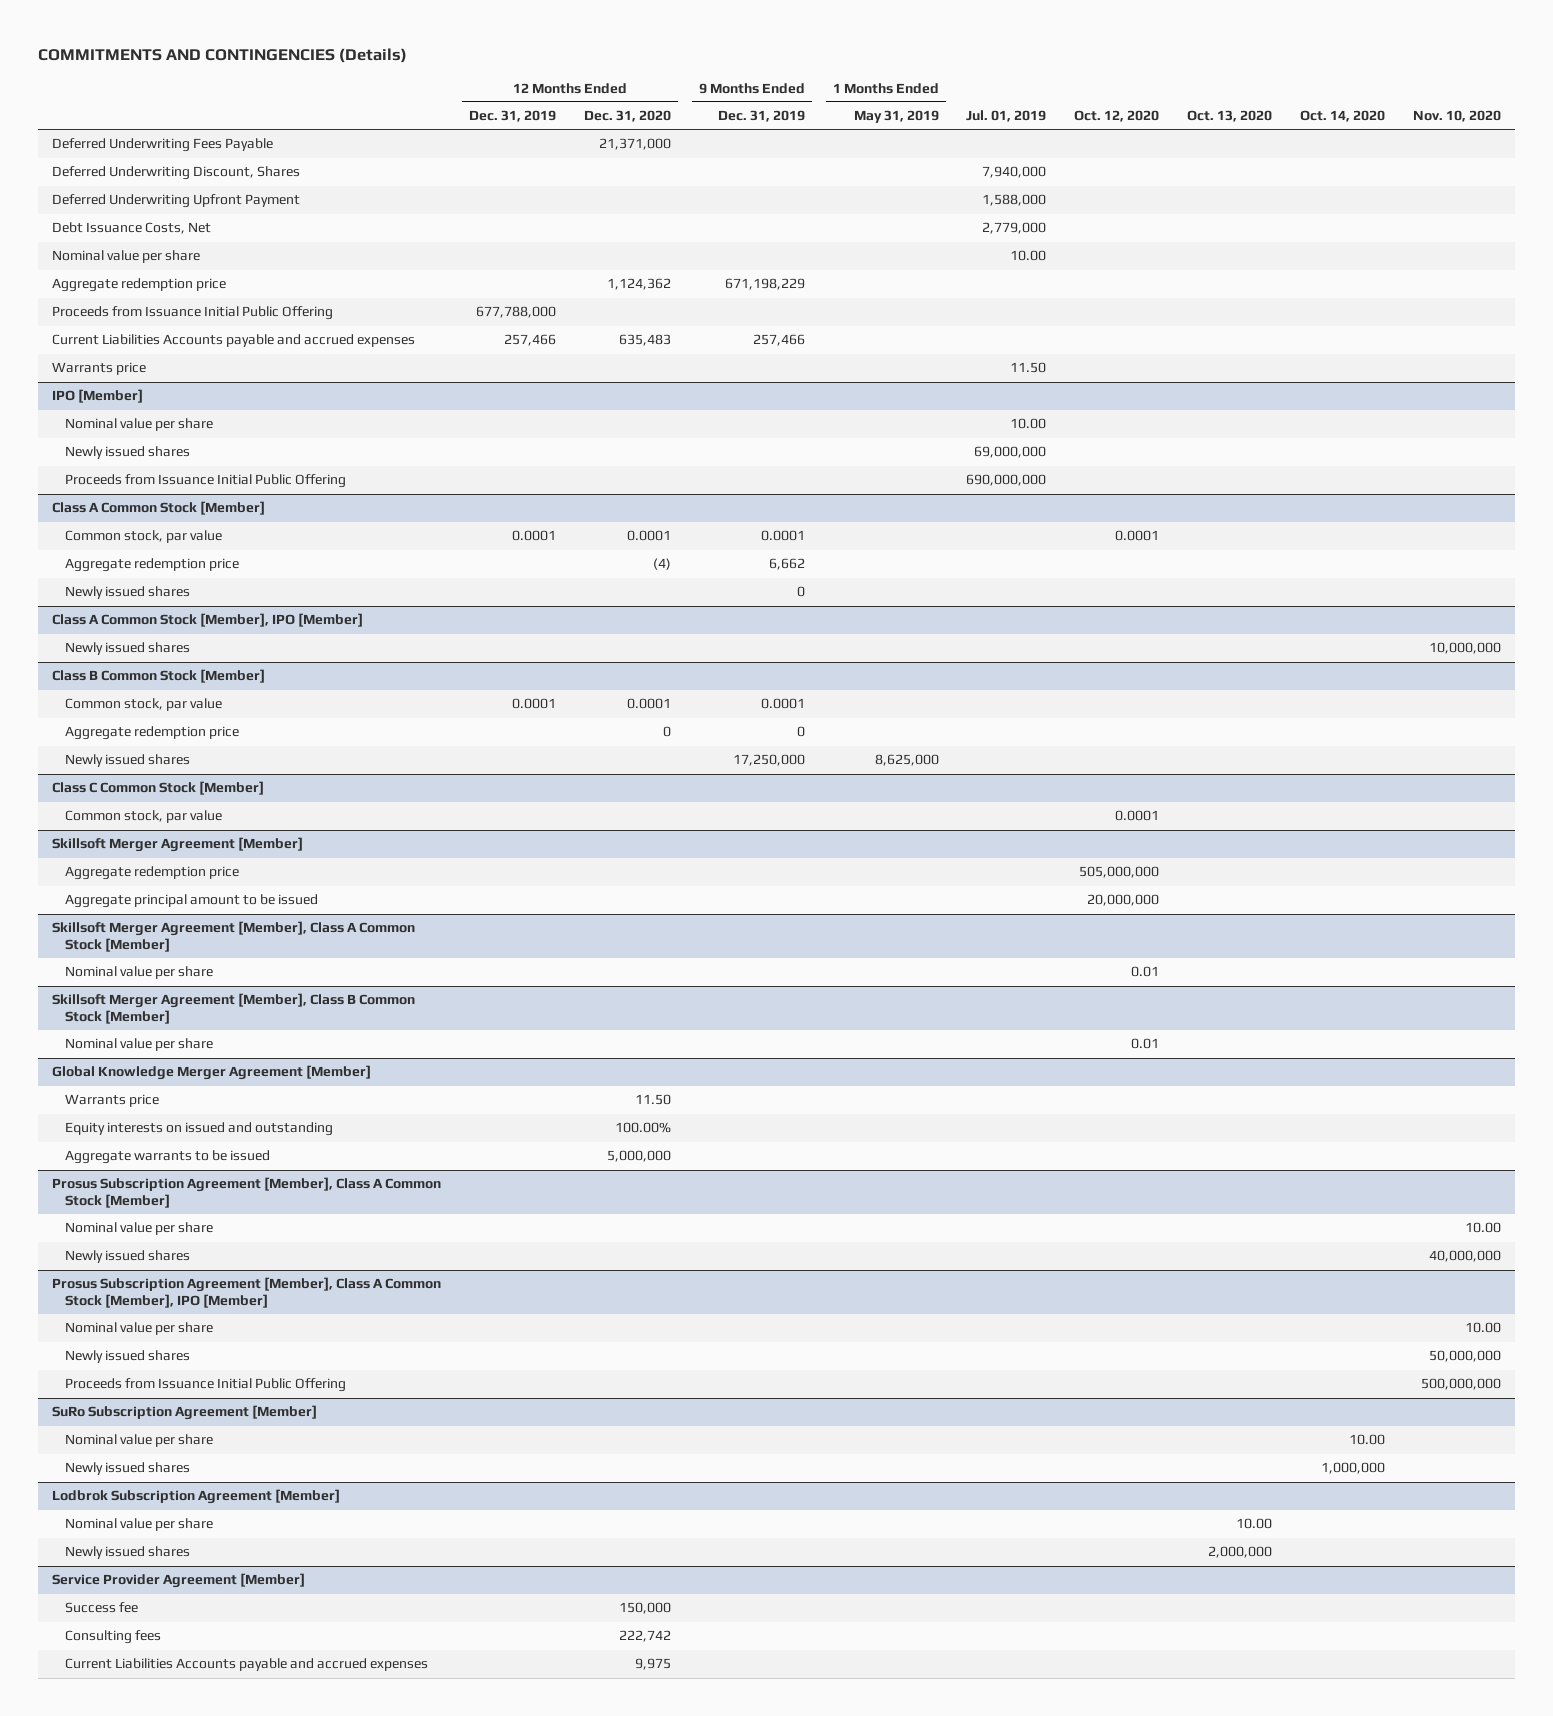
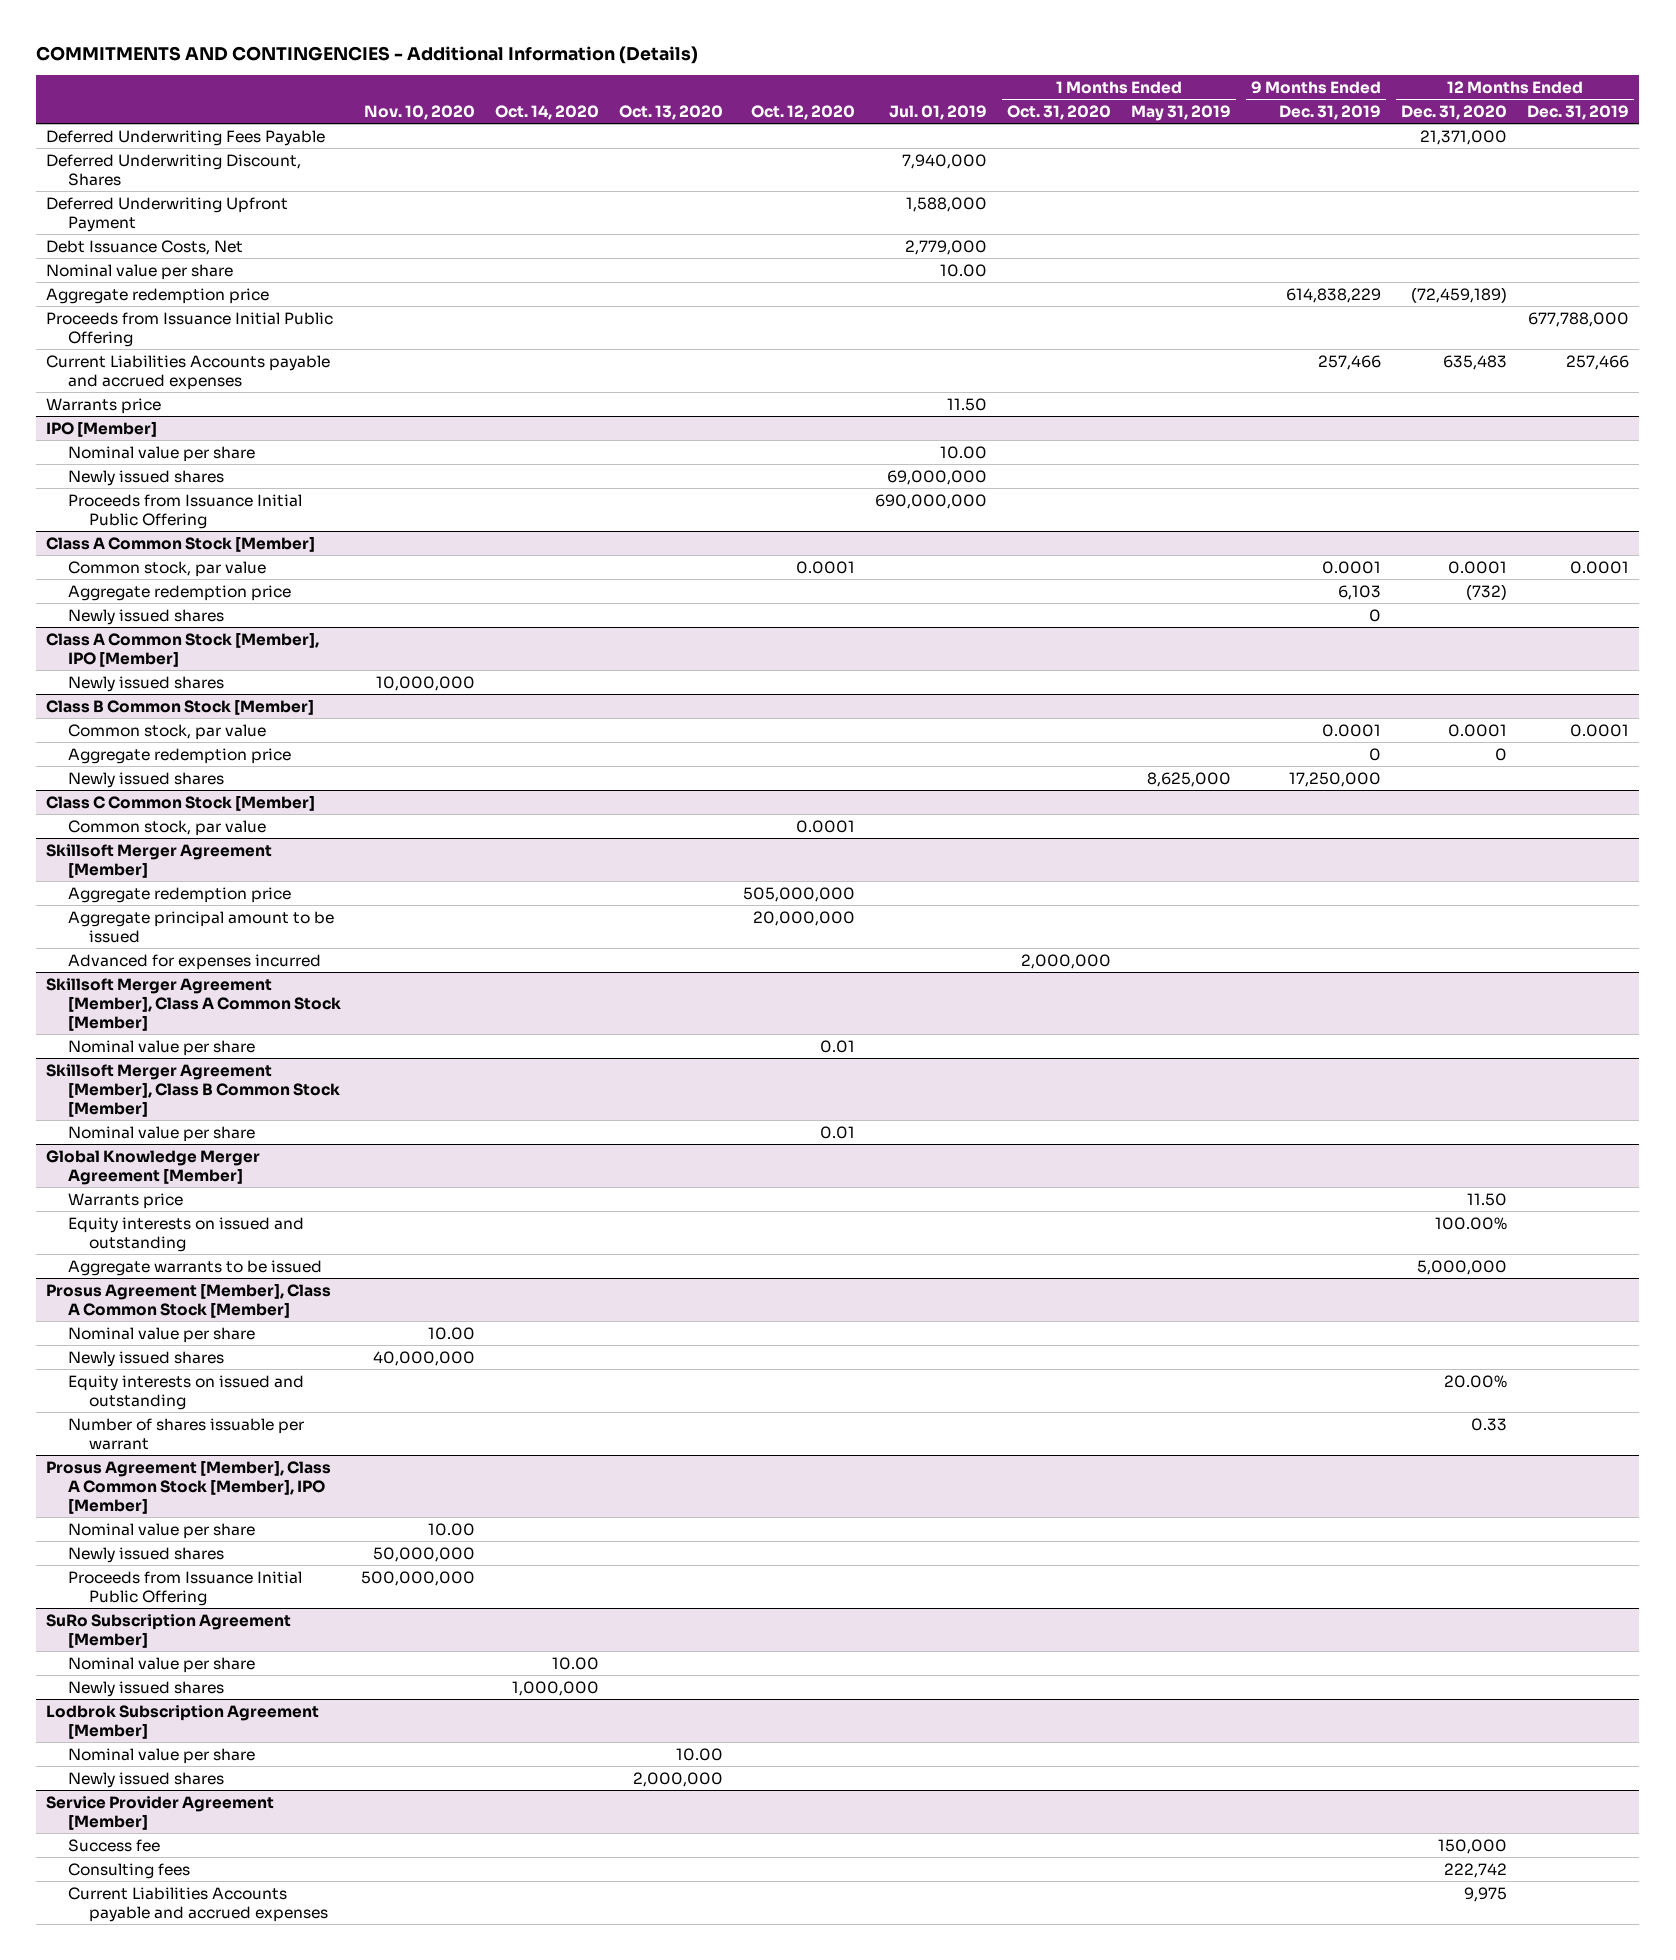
- COMMITMENTS AND CONTINGENCIES (Details)
+ COMMITMENTS AND CONTINGENCIES - Additional Information (Details)
- | 12 Months Ended Dec. 31, 2019 | 12 Months Ended Dec. 31, 2020 | 9 Months Ended Dec. 31, 2019 | 1 Months Ended May 31, 2019 | Jul. 01, 2019 | Oct. 12, 2020 | Oct. 13, 2020 | Oct. 14, 2020 | Nov. 10, 2020
+ | Nov. 10, 2020 | Oct. 14, 2020 | Oct. 13, 2020 | Oct. 12, 2020 | Jul. 01, 2019 | 1 Months Ended Oct. 31, 2020 | 1 Months Ended May 31, 2019 | 9 Months Ended Dec. 31, 2019 | 12 Months Ended Dec. 31, 2020 | 12 Months Ended Dec. 31, 2019
- Aggregate redemption price | | 1,124,362 | 671,198,229 | | | | | |
+ Aggregate redemption price | | | | | | | | 614,838,229 | (72,459,189) |
@ Class A Common Stock [Member]
- Aggregate redemption price | | (4) | 6,662 | | | | | |
+ Aggregate redemption price | | | | | | | | 6,103 | (732) |
@ Skillsoft Merger Agreement [Member]
+ Advanced for expenses incurred | | | | | | 2,000,000 | | | |
- Prosus Subscription Agreement [Member], Class A Common Stock [Member]
+ Prosus Agreement [Member], Class A Common Stock [Member]
- Prosus Subscription Agreement [Member], Class A Common Stock [Member], IPO [Member]
+ Equity interests on issued and outstanding | | | | | | | | | 20.00% |
+ Number of shares issuable per warrant | | | | | | | | | 0.33 |
+ Prosus Agreement [Member], Class A Common Stock [Member], IPO [Member]

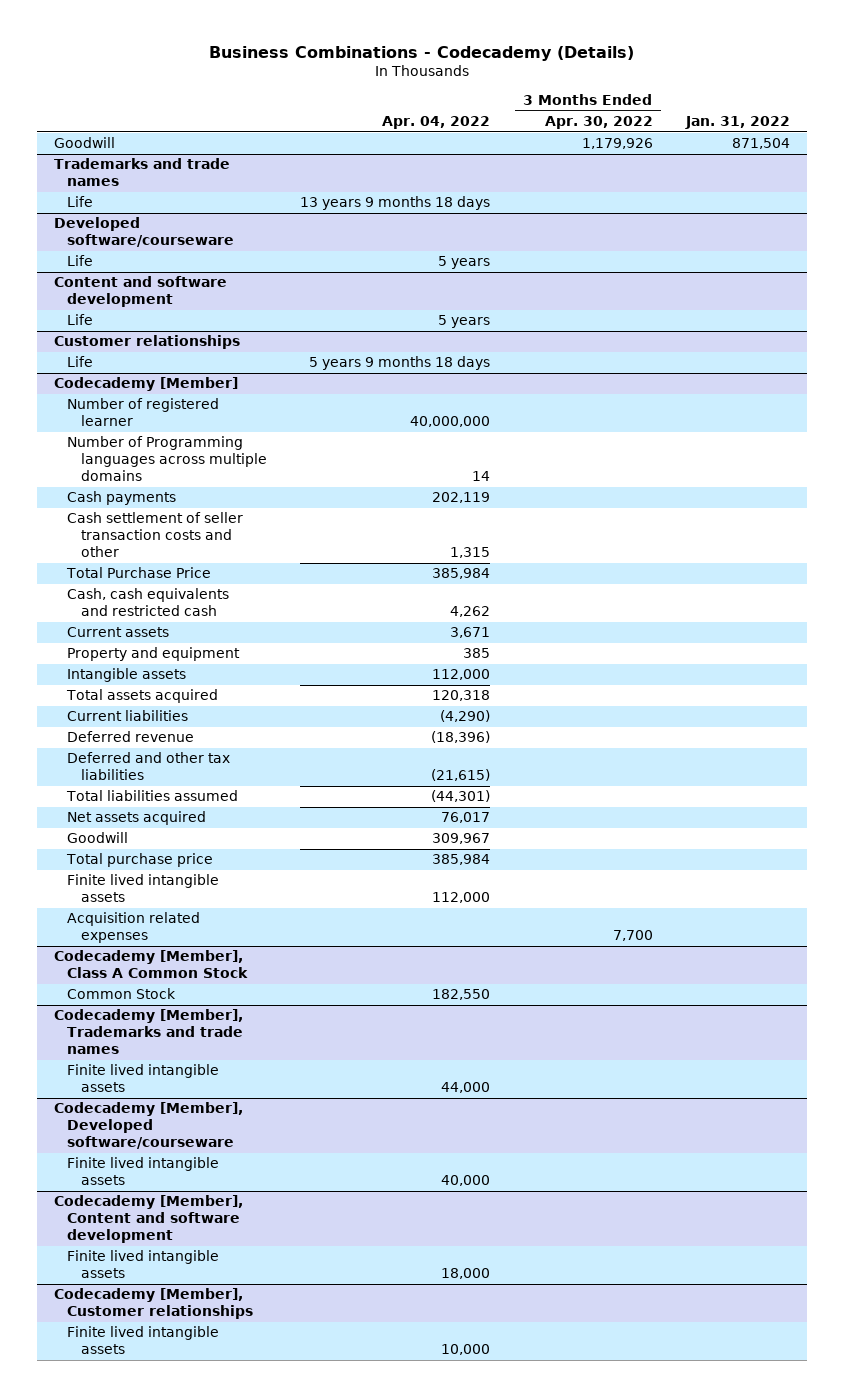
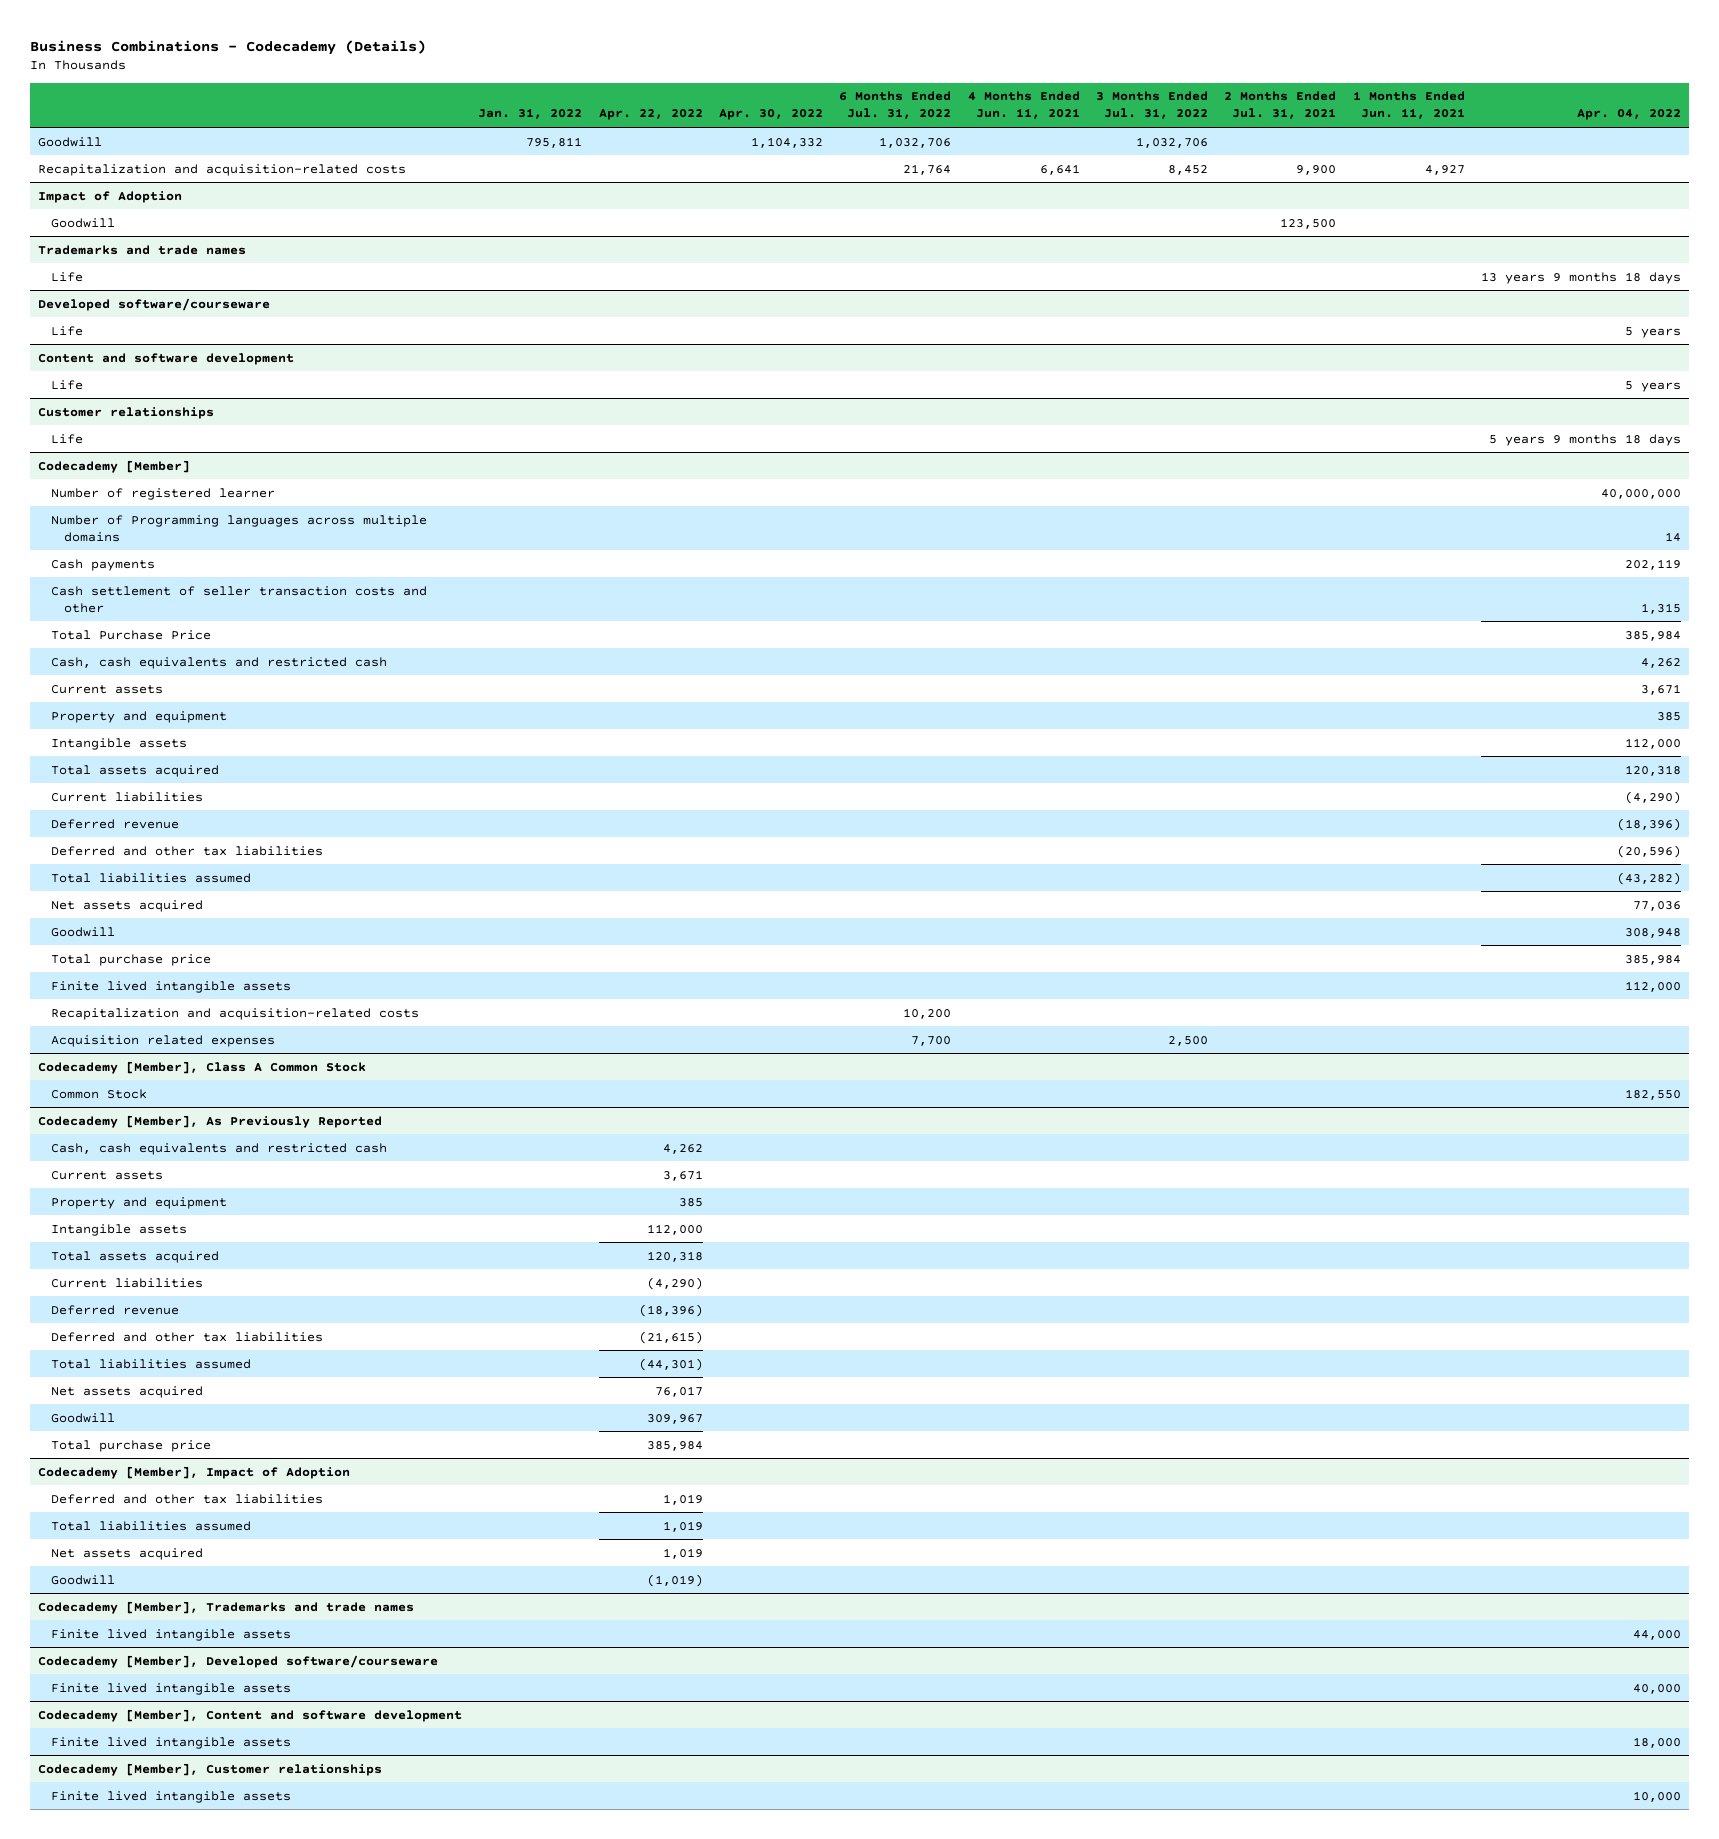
- | Apr. 04, 2022 | 3 Months Ended Apr. 30, 2022 | Jan. 31, 2022
+ | Jan. 31, 2022 | Apr. 22, 2022 | Apr. 30, 2022 | 6 Months Ended Jul. 31, 2022 | 4 Months Ended Jun. 11, 2021 | 3 Months Ended Jul. 31, 2022 | 2 Months Ended Jul. 31, 2021 | 1 Months Ended Jun. 11, 2021 | Apr. 04, 2022
- Goodwill | | 1,179,926 | 871,504
+ Goodwill | 795,811 | | 1,104,332 | 1,032,706 | | 1,032,706 | | |
+ Recapitalization and acquisition-related costs | | | | 21,764 | 6,641 | 8,452 | 9,900 | 4,927 |
+ Impact of Adoption
+ Goodwill | | | | | | | 123,500 | |
@ Codecademy [Member]
- Deferred and other tax liabilities | (21,615) | |
- Total liabilities assumed | (44,301) | |
- Net assets acquired | 76,017 | |
- Goodwill | 309,967 | |
+ Deferred and other tax liabilities | | | | | | | | | (20,596)
+ Total liabilities assumed | | | | | | | | | (43,282)
+ Net assets acquired | | | | | | | | | 77,036
+ Goodwill | | | | | | | | | 308,948
+ Recapitalization and acquisition-related costs | | | | 10,200 | | | | |
+ Codecademy [Member], As Previously Reported
+ Cash, cash equivalents and restricted cash | | 4,262 | | | | | | |
+ Current assets | | 3,671 | | | | | | |
+ Property and equipment | | 385 | | | | | | |
+ Intangible assets | | 112,000 | | | | | | |
+ Total assets acquired | | 120,318 | | | | | | |
+ Current liabilities | | (4,290) | | | | | | |
+ Deferred revenue | | (18,396) | | | | | | |
+ Deferred and other tax liabilities | | (21,615) | | | | | | |
+ Total liabilities assumed | | (44,301) | | | | | | |
+ Net assets acquired | | 76,017 | | | | | | |
+ Goodwill | | 309,967 | | | | | | |
+ Total purchase price | | 385,984 | | | | | | |
+ Codecademy [Member], Impact of Adoption
+ Deferred and other tax liabilities | | 1,019 | | | | | | |
+ Total liabilities assumed | | 1,019 | | | | | | |
+ Net assets acquired | | 1,019 | | | | | | |
+ Goodwill | | (1,019) | | | | | | |

